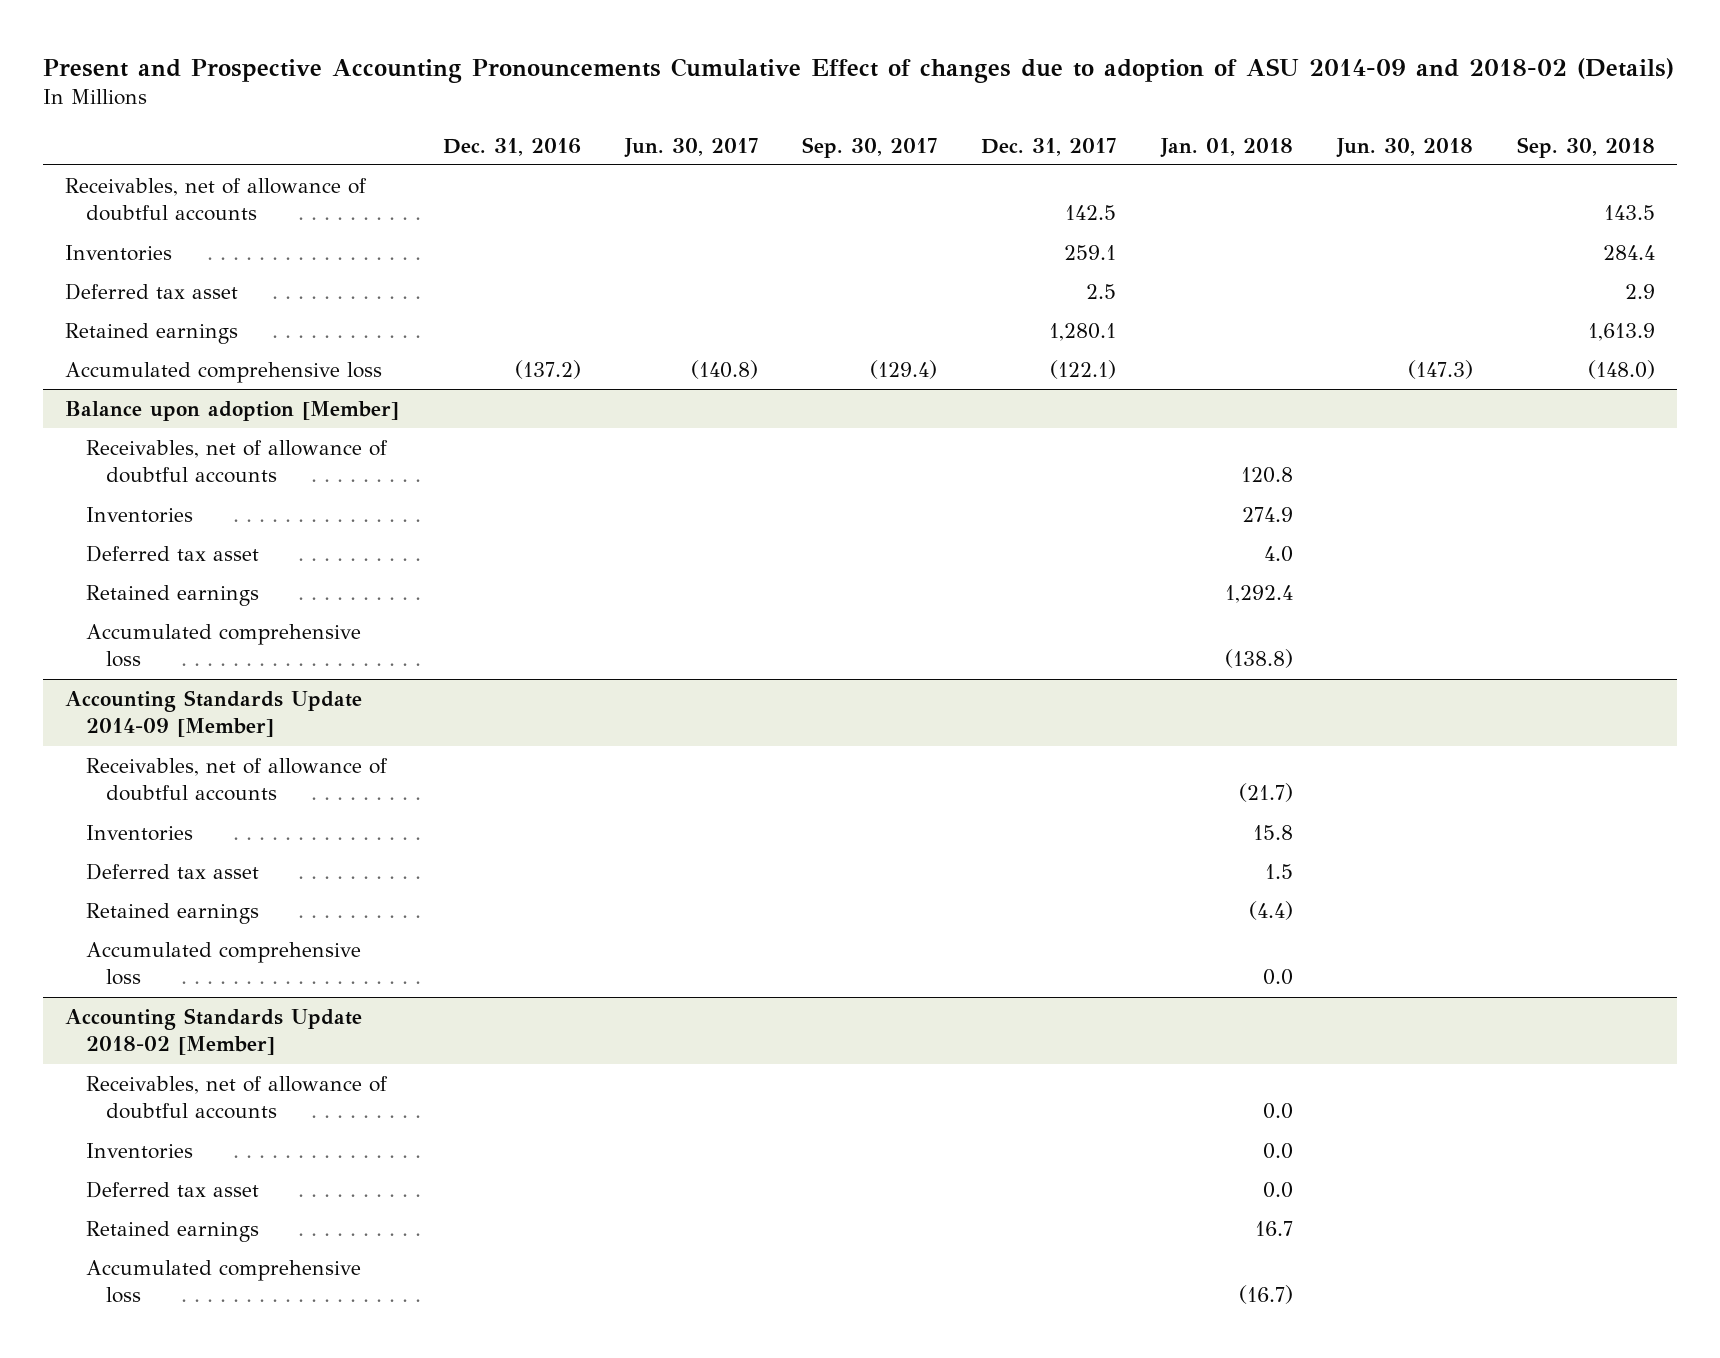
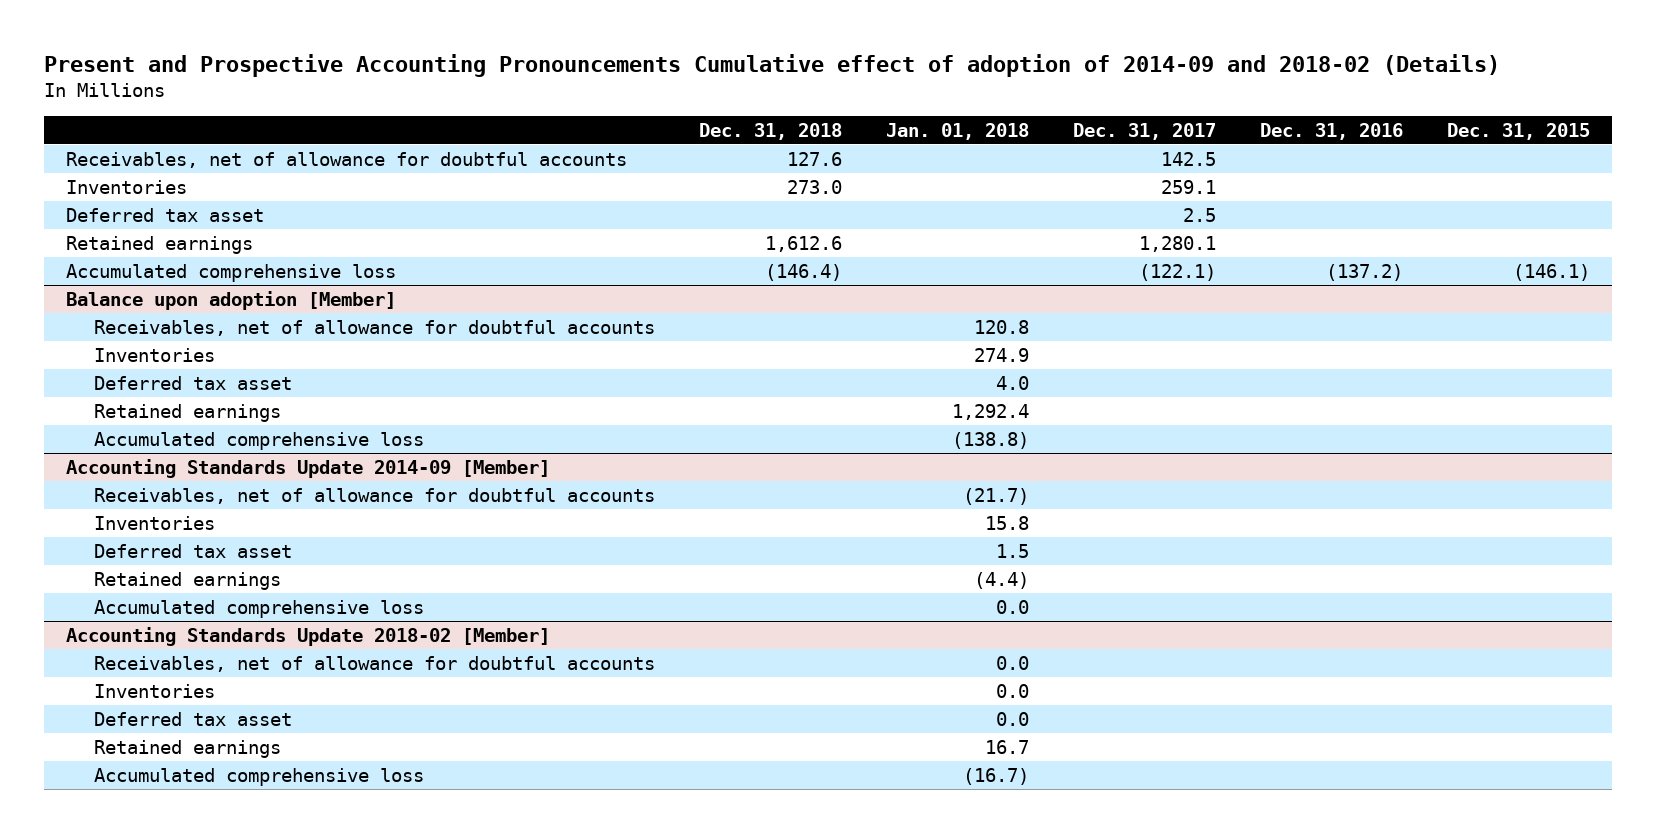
- Present and Prospective Accounting Pronouncements Cumulative Effect of changes due to adoption of ASU 2014-09 and 2018-02 (Details)
+ Present and Prospective Accounting Pronouncements Cumulative effect of adoption of 2014-09 and 2018-02 (Details)
- | Dec. 31, 2016 | Jun. 30, 2017 | Sep. 30, 2017 | Dec. 31, 2017 | Jan. 01, 2018 | Jun. 30, 2018 | Sep. 30, 2018
+ | Dec. 31, 2018 | Jan. 01, 2018 | Dec. 31, 2017 | Dec. 31, 2016 | Dec. 31, 2015
- Receivables, net of allowance of doubtful accounts | | | | 142.5 | | | 143.5
+ Receivables, net of allowance for doubtful accounts | 127.6 | | 142.5 | |
@ Balance upon adoption [Member]
- Receivables, net of allowance of doubtful accounts | | | | | 120.8 | |
+ Receivables, net of allowance for doubtful accounts | | 120.8 | | |
@ Accounting Standards Update 2014-09 [Member]
- Receivables, net of allowance of doubtful accounts | | | | | (21.7) | |
+ Receivables, net of allowance for doubtful accounts | | (21.7) | | |
@ Accounting Standards Update 2018-02 [Member]
- Receivables, net of allowance of doubtful accounts | | | | | 0.0 | |
+ Receivables, net of allowance for doubtful accounts | | 0.0 | | |

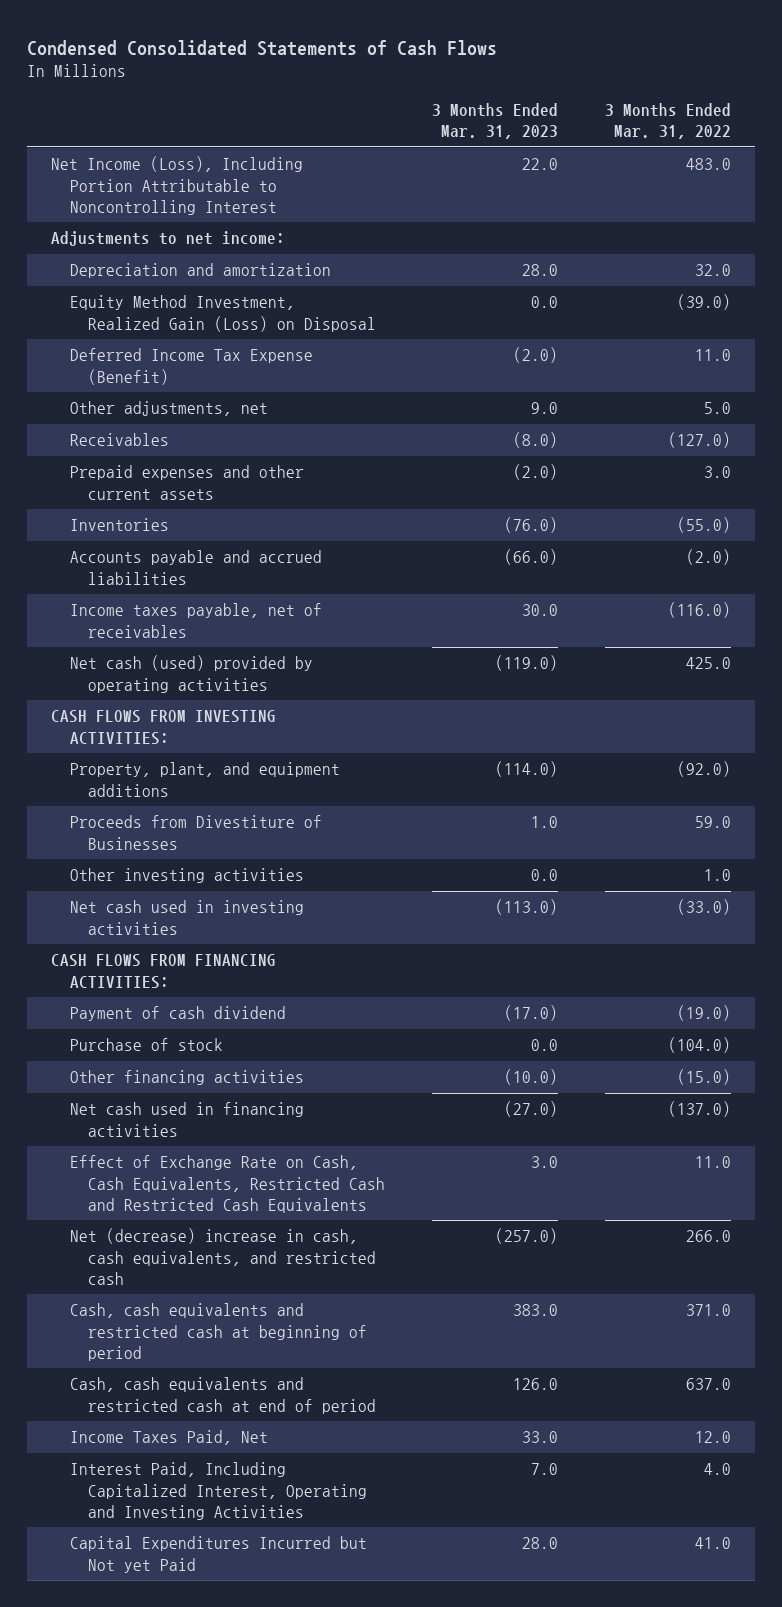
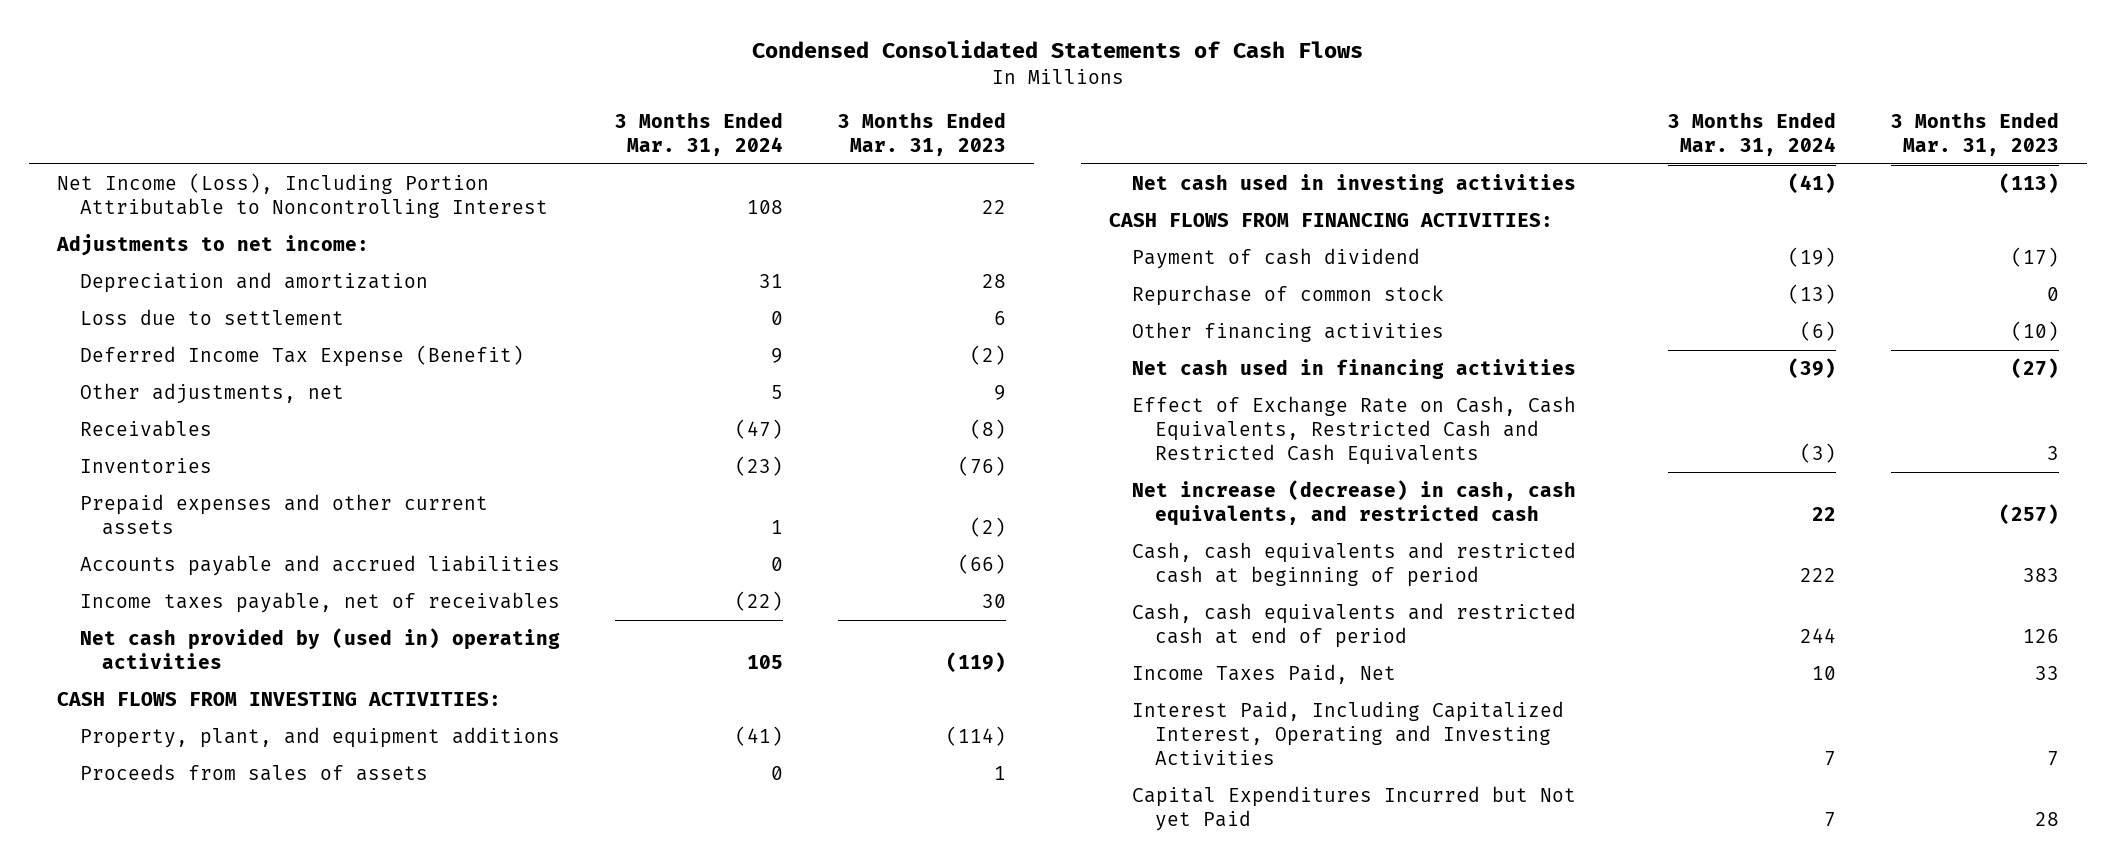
- | 3 Months Ended Mar. 31, 2023 | 3 Months Ended Mar. 31, 2022
+ | 3 Months Ended Mar. 31, 2024 | 3 Months Ended Mar. 31, 2023
- Net Income (Loss), Including Portion Attributable to Noncontrolling Interest | 22.0 | 483.0
+ Net Income (Loss), Including Portion Attributable to Noncontrolling Interest | 108 | 22
- Depreciation and amortization | 28.0 | 32.0
- Equity Method Investment, Realized Gain (Loss) on Disposal | 0.0 | (39.0)
- Deferred Income Tax Expense (Benefit) | (2.0) | 11.0
- Other adjustments, net | 9.0 | 5.0
- Receivables | (8.0) | (127.0)
- Prepaid expenses and other current assets | (2.0) | 3.0
- Inventories | (76.0) | (55.0)
- Accounts payable and accrued liabilities | (66.0) | (2.0)
- Income taxes payable, net of receivables | 30.0 | (116.0)
- Net cash (used) provided by operating activities | (119.0) | 425.0
+ Depreciation and amortization | 31 | 28
+ Loss due to settlement | 0 | 6
+ Deferred Income Tax Expense (Benefit) | 9 | (2)
+ Other adjustments, net | 5 | 9
+ Receivables | (47) | (8)
+ Inventories | (23) | (76)
+ Prepaid expenses and other current assets | 1 | (2)
+ Accounts payable and accrued liabilities | 0 | (66)
+ Income taxes payable, net of receivables | (22) | 30
+ Net cash provided by (used in) operating activities | 105 | (119)
- Property, plant, and equipment additions | (114.0) | (92.0)
- Proceeds from Divestiture of Businesses | 1.0 | 59.0
- Other investing activities | 0.0 | 1.0
- Net cash used in investing activities | (113.0) | (33.0)
+ Property, plant, and equipment additions | (41) | (114)
+ Proceeds from sales of assets | 0 | 1
+ Net cash used in investing activities | (41) | (113)
- Payment of cash dividend | (17.0) | (19.0)
- Purchase of stock | 0.0 | (104.0)
- Other financing activities | (10.0) | (15.0)
- Net cash used in financing activities | (27.0) | (137.0)
- Effect of Exchange Rate on Cash, Cash Equivalents, Restricted Cash and Restricted Cash Equivalents | 3.0 | 11.0
- Net (decrease) increase in cash, cash equivalents, and restricted cash | (257.0) | 266.0
- Cash, cash equivalents and restricted cash at beginning of period | 383.0 | 371.0
- Cash, cash equivalents and restricted cash at end of period | 126.0 | 637.0
- Income Taxes Paid, Net | 33.0 | 12.0
- Interest Paid, Including Capitalized Interest, Operating and Investing Activities | 7.0 | 4.0
- Capital Expenditures Incurred but Not yet Paid | 28.0 | 41.0
+ Payment of cash dividend | (19) | (17)
+ Repurchase of common stock | (13) | 0
+ Other financing activities | (6) | (10)
+ Net cash used in financing activities | (39) | (27)
+ Effect of Exchange Rate on Cash, Cash Equivalents, Restricted Cash and Restricted Cash Equivalents | (3) | 3
+ Net increase (decrease) in cash, cash equivalents, and restricted cash | 22 | (257)
+ Cash, cash equivalents and restricted cash at beginning of period | 222 | 383
+ Cash, cash equivalents and restricted cash at end of period | 244 | 126
+ Income Taxes Paid, Net | 10 | 33
+ Interest Paid, Including Capitalized Interest, Operating and Investing Activities | 7 | 7
+ Capital Expenditures Incurred but Not yet Paid | 7 | 28

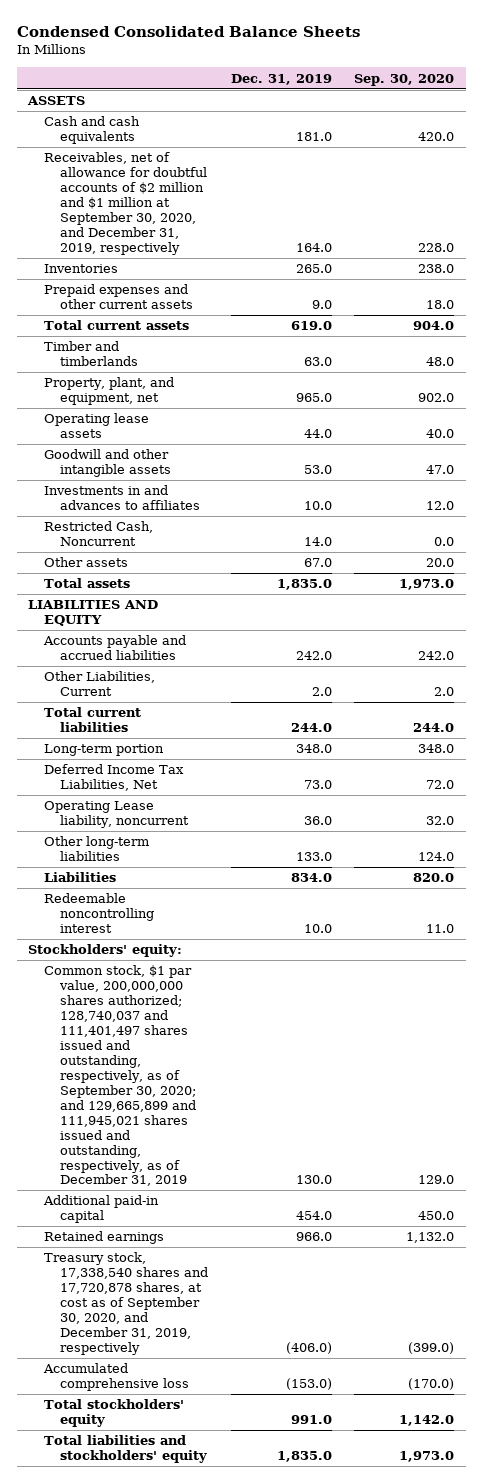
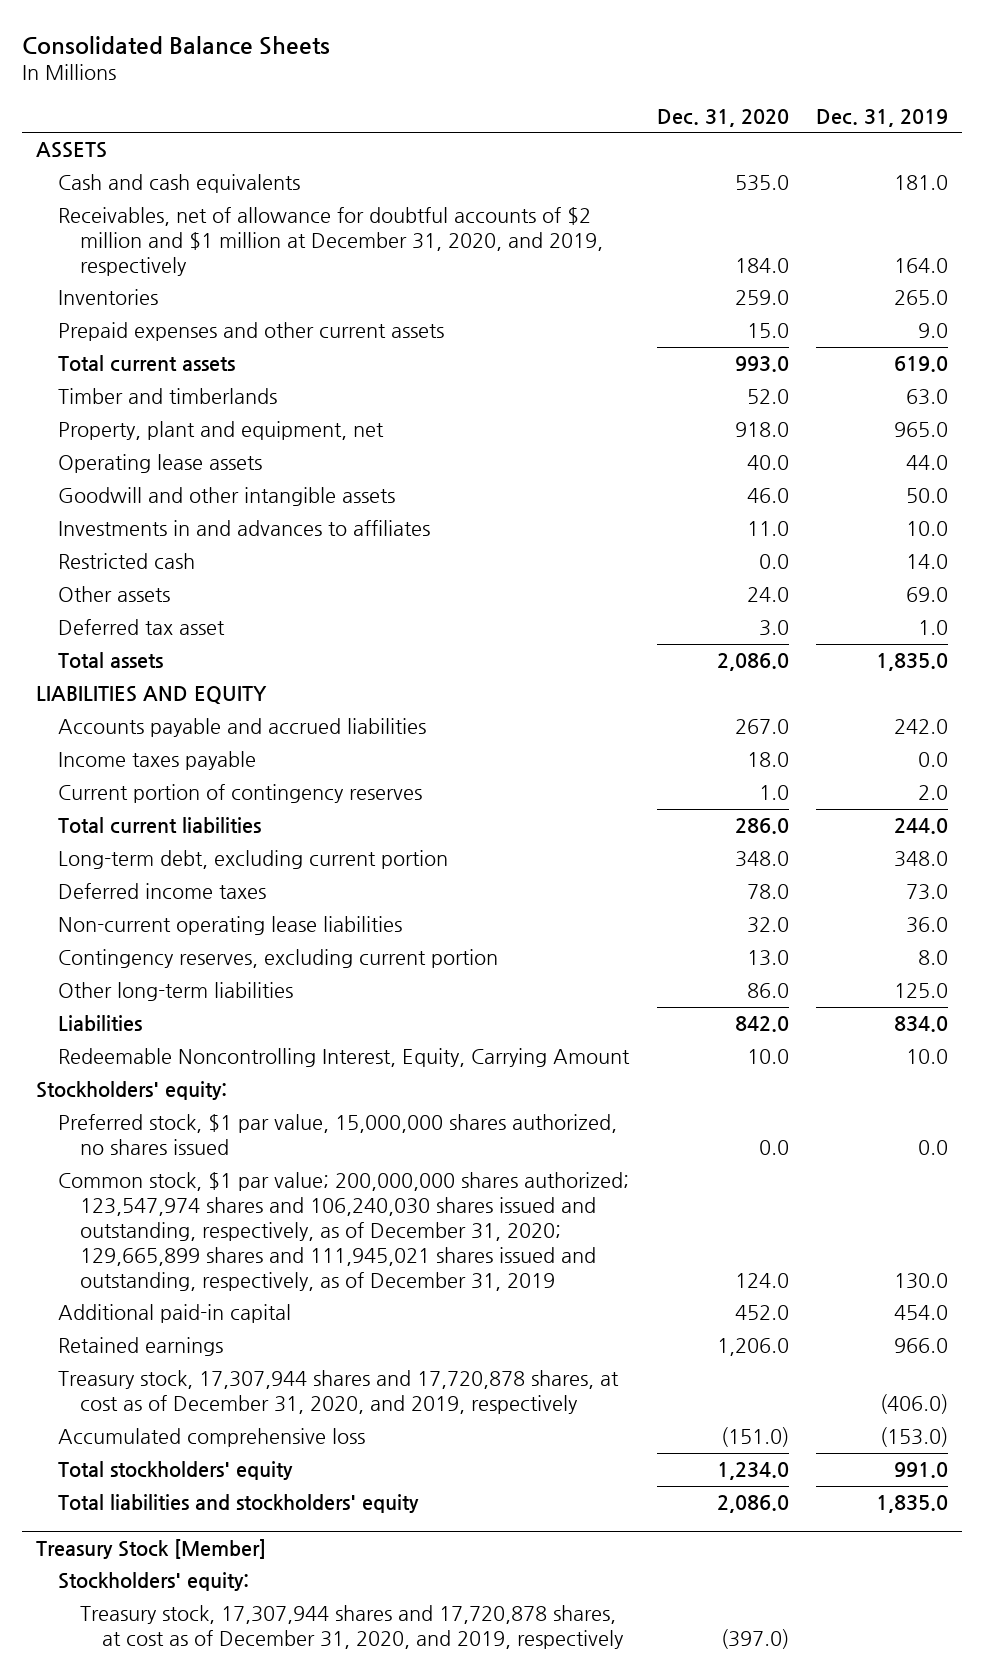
- Condensed Consolidated Balance Sheets
+ Consolidated Balance Sheets
- | Dec. 31, 2019 | Sep. 30, 2020
+ | Dec. 31, 2020 | Dec. 31, 2019
- Receivables, net of allowance for doubtful accounts of $2 million and $1 million at September 30, 2020, and December 31, 2019, respectively | 164.0 | 228.0
+ Receivables, net of allowance for doubtful accounts of $2 million and $1 million at December 31, 2020, and 2019, respectively | 184.0 | 164.0
- Property, plant, and equipment, net | 965.0 | 902.0
+ Property, plant and equipment, net | 918.0 | 965.0
- Goodwill and other intangible assets | 53.0 | 47.0
+ Goodwill and other intangible assets | 46.0 | 50.0
- Restricted Cash, Noncurrent | 14.0 | 0.0
- Other assets | 67.0 | 20.0
+ Restricted cash | 0.0 | 14.0
+ Other assets | 24.0 | 69.0
+ Deferred tax asset | 3.0 | 1.0
- Other Liabilities, Current | 2.0 | 2.0
+ Income taxes payable | 18.0 | 0.0
+ Current portion of contingency reserves | 1.0 | 2.0
- Long-term portion | 348.0 | 348.0
- Deferred Income Tax Liabilities, Net | 73.0 | 72.0
- Operating Lease liability, noncurrent | 36.0 | 32.0
- Other long-term liabilities | 133.0 | 124.0
+ Long-term debt, excluding current portion | 348.0 | 348.0
+ Deferred income taxes | 78.0 | 73.0
+ Non-current operating lease liabilities | 32.0 | 36.0
+ Contingency reserves, excluding current portion | 13.0 | 8.0
+ Other long-term liabilities | 86.0 | 125.0
- Redeemable noncontrolling interest | 10.0 | 11.0
+ Redeemable Noncontrolling Interest, Equity, Carrying Amount | 10.0 | 10.0
- Common stock, $1 par value, 200,000,000 shares authorized; 128,740,037 and 111,401,497 shares issued and outstanding, respectively, as of September 30, 2020; and 129,665,899 and 111,945,021 shares issued and outstanding, respectively, as of December 31, 2019 | 130.0 | 129.0
+ Preferred stock, $1 par value, 15,000,000 shares authorized, no shares issued | 0.0 | 0.0
+ Common stock, $1 par value; 200,000,000 shares authorized; 123,547,974 shares and 106,240,030 shares issued and outstanding, respectively, as of December 31, 2020; 129,665,899 shares and 111,945,021 shares issued and outstanding, respectively, as of December 31, 2019 | 124.0 | 130.0
- Treasury stock, 17,338,540 shares and 17,720,878 shares, at cost as of September 30, 2020, and December 31, 2019, respectively | (406.0) | (399.0)
+ Treasury stock, 17,307,944 shares and 17,720,878 shares, at cost as of December 31, 2020, and 2019, respectively | | (406.0)
+ Treasury Stock [Member]
+ Stockholders' equity:
+ Treasury stock, 17,307,944 shares and 17,720,878 shares, at cost as of December 31, 2020, and 2019, respectively | (397.0) |

